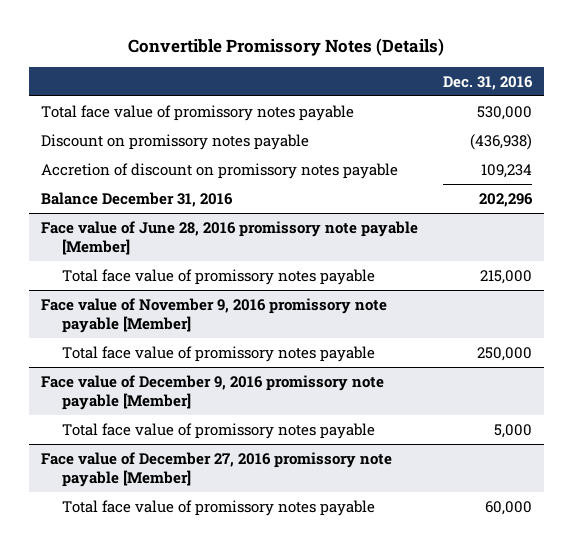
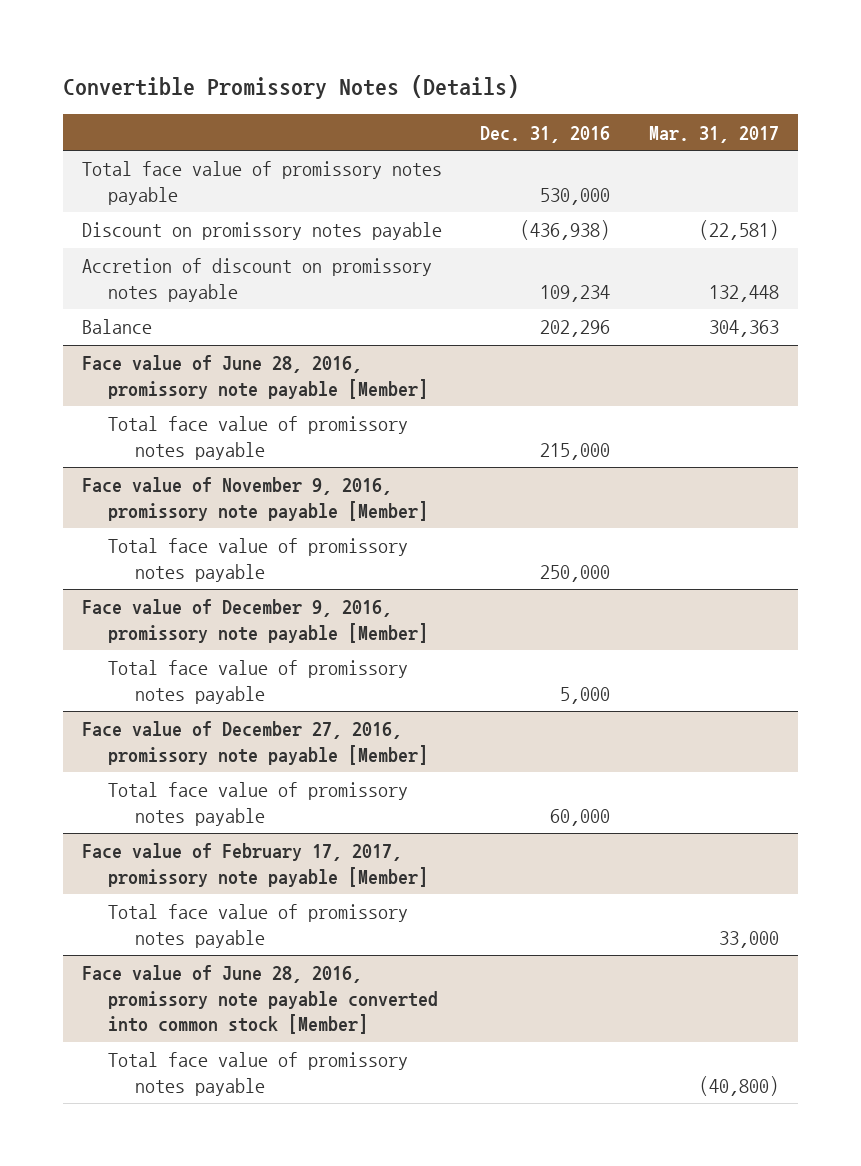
- | Dec. 31, 2016
+ | Dec. 31, 2016 | Mar. 31, 2017
- Balance December 31, 2016 | 202,296
- Face value of June 28, 2016 promissory note payable [Member]
+ Balance | 202,296 | 304,363
+ Face value of June 28, 2016, promissory note payable [Member]
- Face value of November 9, 2016 promissory note payable [Member]
+ Face value of November 9, 2016, promissory note payable [Member]
- Face value of December 9, 2016 promissory note payable [Member]
+ Face value of December 9, 2016, promissory note payable [Member]
- Face value of December 27, 2016 promissory note payable [Member]
+ Face value of December 27, 2016, promissory note payable [Member]
+ Face value of February 17, 2017, promissory note payable [Member]
+ Total face value of promissory notes payable | | 33,000
+ Face value of June 28, 2016, promissory note payable converted into common stock [Member]
+ Total face value of promissory notes payable | | (40,800)

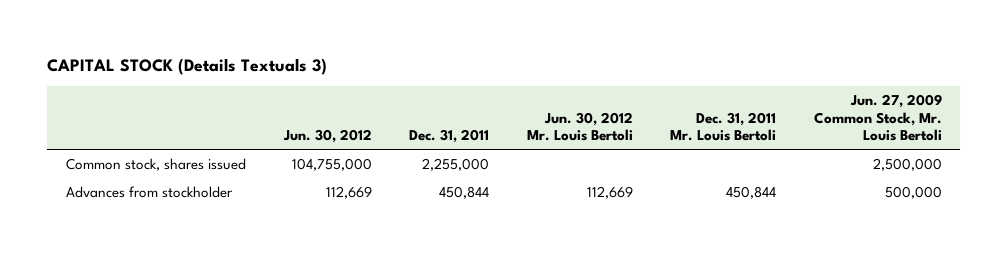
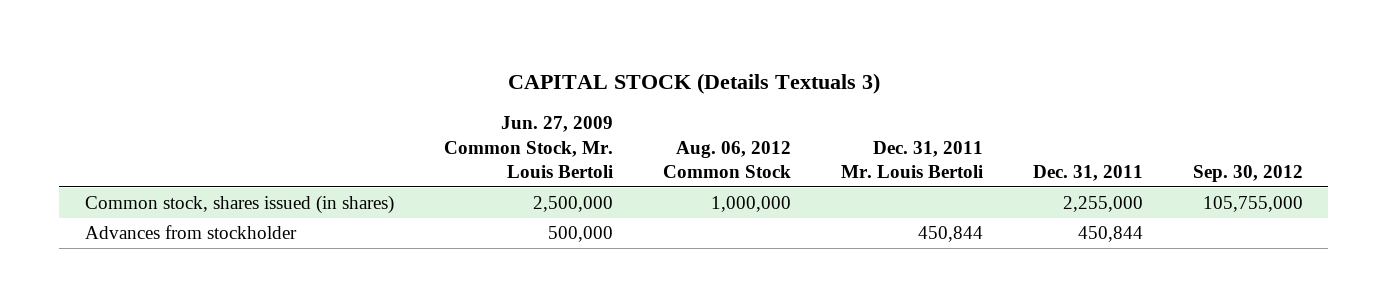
- | Jun. 30, 2012 | Dec. 31, 2011 | Jun. 30, 2012 Mr. Louis Bertoli | Dec. 31, 2011 Mr. Louis Bertoli | Jun. 27, 2009 Common Stock, Mr. Louis Bertoli
+ | Jun. 27, 2009 Common Stock, Mr. Louis Bertoli | Aug. 06, 2012 Common Stock | Dec. 31, 2011 Mr. Louis Bertoli | Dec. 31, 2011 | Sep. 30, 2012
- Common stock, shares issued | 104,755,000 | 2,255,000 | | | 2,500,000
+ Common stock, shares issued (in shares) | 2,500,000 | 1,000,000 | | 2,255,000 | 105,755,000

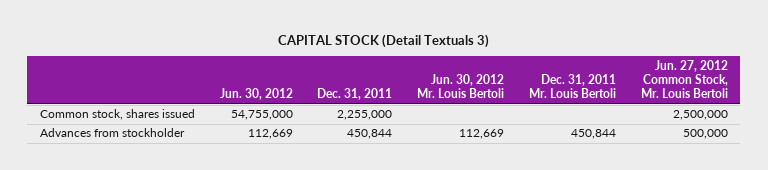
- CAPITAL STOCK (Details Textuals 3)
+ CAPITAL STOCK (Detail Textuals 3)
- | Jun. 27, 2009 Common Stock, Mr. Louis Bertoli | Aug. 06, 2012 Common Stock | Dec. 31, 2011 Mr. Louis Bertoli | Dec. 31, 2011 | Sep. 30, 2012
+ | Jun. 30, 2012 | Dec. 31, 2011 | Jun. 30, 2012 Mr. Louis Bertoli | Dec. 31, 2011 Mr. Louis Bertoli | Jun. 27, 2012 Common Stock, Mr. Louis Bertoli
- Common stock, shares issued (in shares) | 2,500,000 | 1,000,000 | | 2,255,000 | 105,755,000
+ Common stock, shares issued | 54,755,000 | 2,255,000 | | | 2,500,000

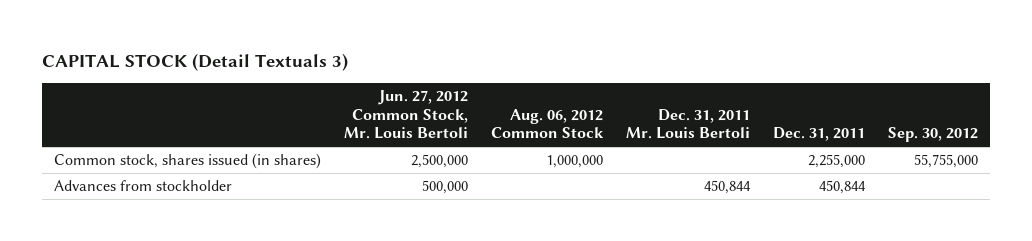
- | Jun. 30, 2012 | Dec. 31, 2011 | Jun. 30, 2012 Mr. Louis Bertoli | Dec. 31, 2011 Mr. Louis Bertoli | Jun. 27, 2012 Common Stock, Mr. Louis Bertoli
+ | Jun. 27, 2012 Common Stock, Mr. Louis Bertoli | Aug. 06, 2012 Common Stock | Dec. 31, 2011 Mr. Louis Bertoli | Dec. 31, 2011 | Sep. 30, 2012
- Common stock, shares issued | 54,755,000 | 2,255,000 | | | 2,500,000
+ Common stock, shares issued (in shares) | 2,500,000 | 1,000,000 | | 2,255,000 | 55,755,000

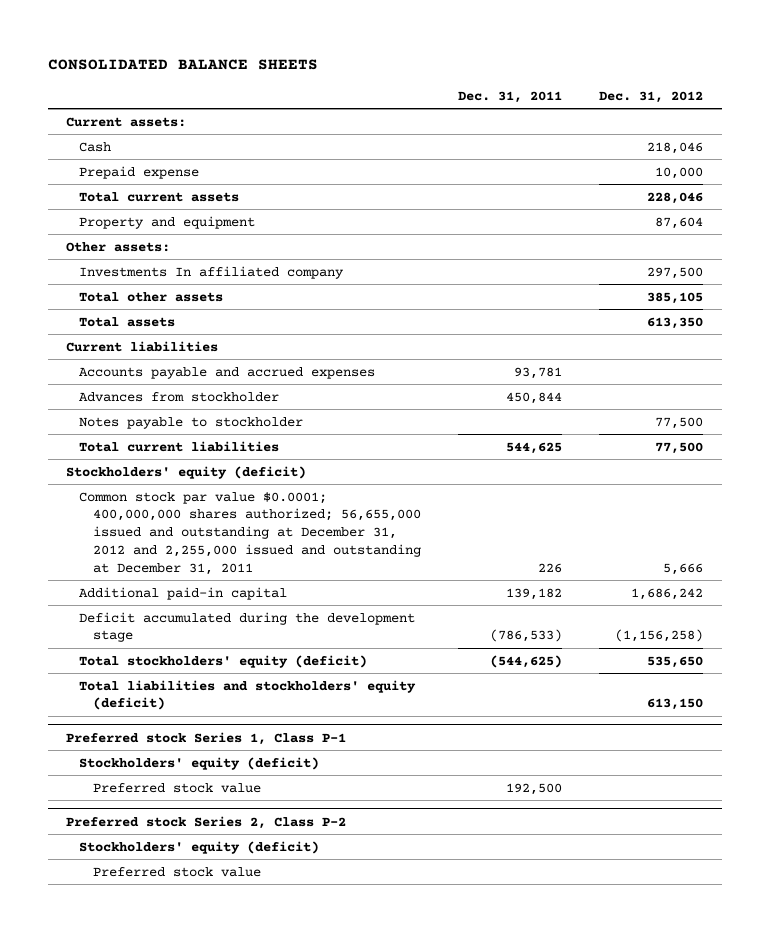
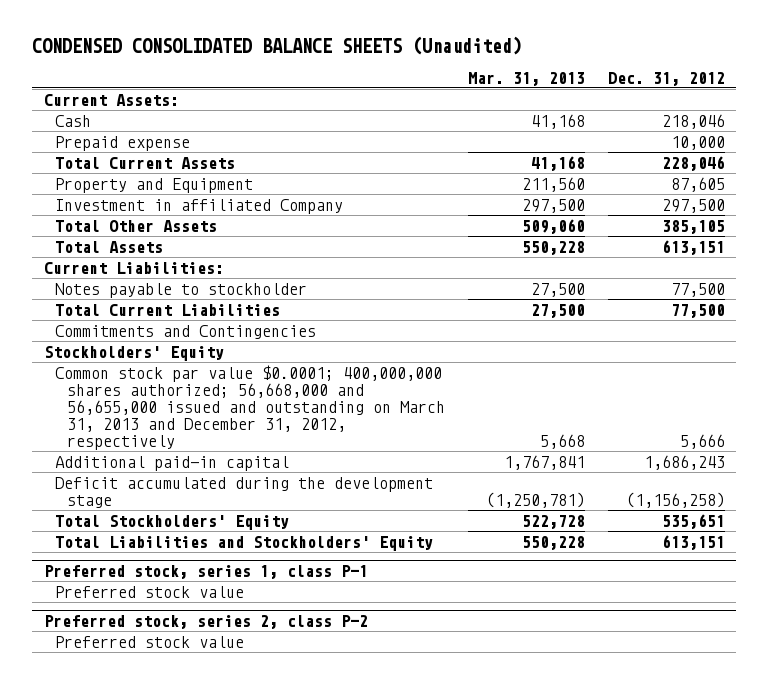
- CONSOLIDATED BALANCE SHEETS
+ CONDENSED CONSOLIDATED BALANCE SHEETS (Unaudited)
- | Dec. 31, 2011 | Dec. 31, 2012
+ | Mar. 31, 2013 | Dec. 31, 2012
- Current assets:
+ Current Assets:
- Total current assets | | 228,046
- Property and equipment | | 87,604
- Other assets:
- Investments In affiliated company | | 297,500
- Total other assets | | 385,105
- Total assets | | 613,350
- Current liabilities
- Accounts payable and accrued expenses | 93,781 |
- Advances from stockholder | 450,844 |
+ Total Current Assets | 41,168 | 228,046
+ Property and Equipment | 211,560 | 87,605
+ Investment in affiliated Company | 297,500 | 297,500
+ Total Other Assets | 509,060 | 385,105
+ Total Assets | 550,228 | 613,151
+ Current Liabilities:
- Total current liabilities | 544,625 | 77,500
- Stockholders' equity (deficit)
- Common stock par value $0.0001; 400,000,000 shares authorized; 56,655,000 issued and outstanding at December 31, 2012 and 2,255,000 issued and outstanding at December 31, 2011 | 226 | 5,666
- Additional paid-in capital | 139,182 | 1,686,242
+ Total Current Liabilities | 27,500 | 77,500
+ Commitments and Contingencies
+ Stockholders' Equity
+ Common stock par value $0.0001; 400,000,000 shares authorized; 56,668,000 and 56,655,000 issued and outstanding on March 31, 2013 and December 31, 2012, respectively | 5,668 | 5,666
+ Additional paid-in capital | 1,767,841 | 1,686,243
- Total stockholders' equity (deficit) | (544,625) | 535,650
- Total liabilities and stockholders' equity (deficit) | | 613,150
- Preferred stock Series 1, Class P-1
- Stockholders' equity (deficit)
+ Total Stockholders' Equity | 522,728 | 535,651
+ Total Liabilities and Stockholders' Equity | 550,228 | 613,151
+ Preferred stock, series 1, class P-1
- Preferred stock Series 2, Class P-2
- Stockholders' equity (deficit)
+ Preferred stock, series 2, class P-2

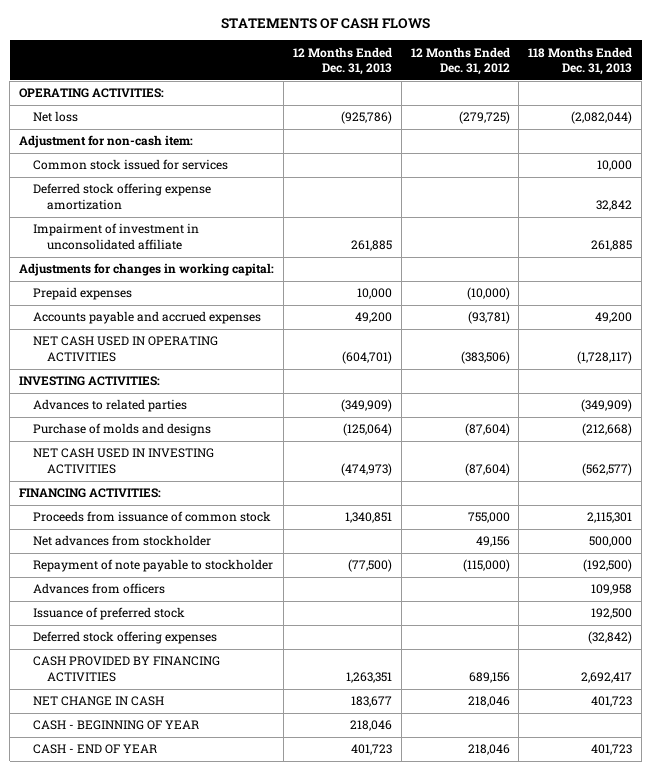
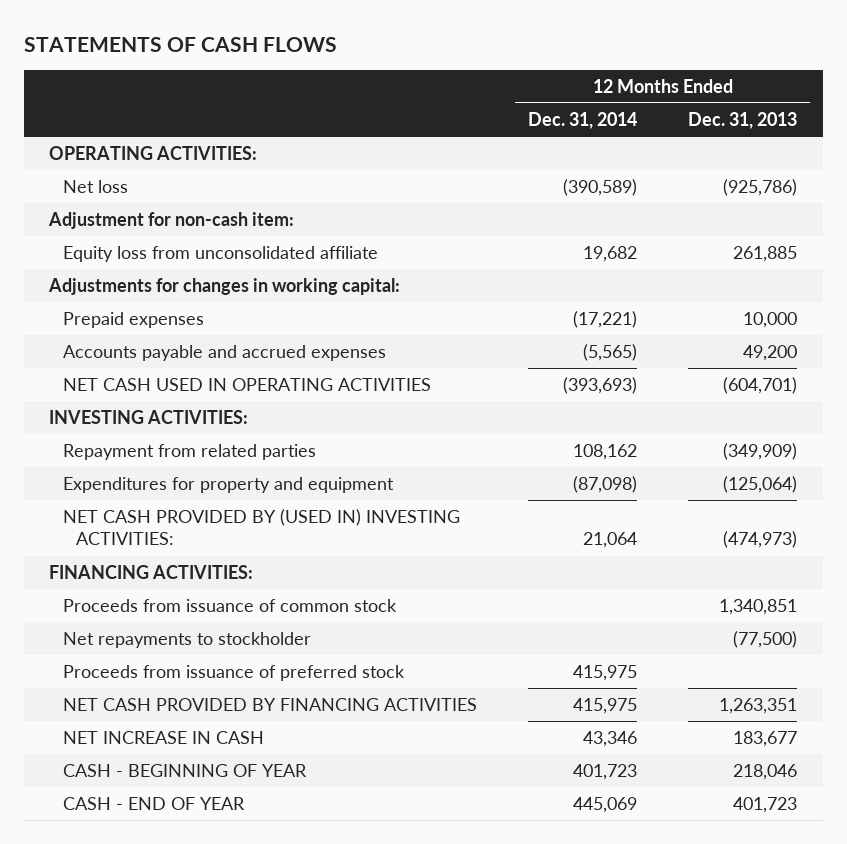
- | 12 Months Ended Dec. 31, 2013 | 12 Months Ended Dec. 31, 2012 | 118 Months Ended Dec. 31, 2013
+ | 12 Months Ended Dec. 31, 2014 | 12 Months Ended Dec. 31, 2013
- Common stock issued for services | | | 10,000
- Deferred stock offering expense amortization | | | 32,842
- Impairment of investment in unconsolidated affiliate | 261,885 | | 261,885
+ Equity loss from unconsolidated affiliate | 19,682 | 261,885
- Advances to related parties | (349,909) | | (349,909)
- Purchase of molds and designs | (125,064) | (87,604) | (212,668)
- NET CASH USED IN INVESTING ACTIVITIES | (474,973) | (87,604) | (562,577)
+ Repayment from related parties | 108,162 | (349,909)
+ Expenditures for property and equipment | (87,098) | (125,064)
+ NET CASH PROVIDED BY (USED IN) INVESTING ACTIVITIES: | 21,064 | (474,973)
- Net advances from stockholder | | 49,156 | 500,000
- Repayment of note payable to stockholder | (77,500) | (115,000) | (192,500)
- Advances from officers | | | 109,958
- Issuance of preferred stock | | | 192,500
- Deferred stock offering expenses | | | (32,842)
- CASH PROVIDED BY FINANCING ACTIVITIES | 1,263,351 | 689,156 | 2,692,417
- NET CHANGE IN CASH | 183,677 | 218,046 | 401,723
+ Net repayments to stockholder | | (77,500)
+ Proceeds from issuance of preferred stock | 415,975 |
+ NET CASH PROVIDED BY FINANCING ACTIVITIES | 415,975 | 1,263,351
+ NET INCREASE IN CASH | 43,346 | 183,677

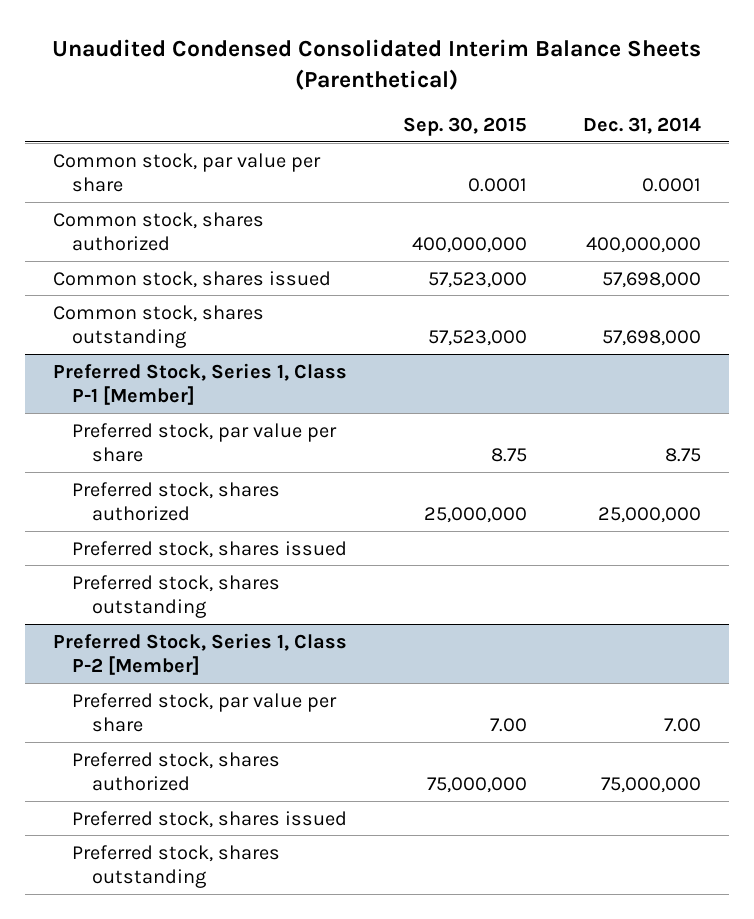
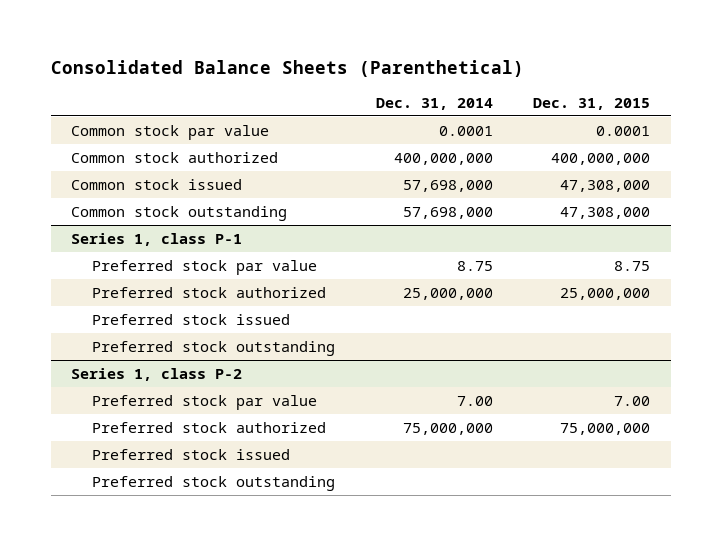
- Unaudited Condensed Consolidated Interim Balance Sheets (Parenthetical)
+ Consolidated Balance Sheets (Parenthetical)
- | Sep. 30, 2015 | Dec. 31, 2014
+ | Dec. 31, 2014 | Dec. 31, 2015
- Common stock, par value per share | 0.0001 | 0.0001
- Common stock, shares authorized | 400,000,000 | 400,000,000
- Common stock, shares issued | 57,523,000 | 57,698,000
- Common stock, shares outstanding | 57,523,000 | 57,698,000
- Preferred Stock, Series 1, Class P-1 [Member]
- Preferred stock, par value per share | 8.75 | 8.75
- Preferred stock, shares authorized | 25,000,000 | 25,000,000
- Preferred stock, shares issued
- Preferred stock, shares outstanding
- Preferred Stock, Series 1, Class P-2 [Member]
- Preferred stock, par value per share | 7.00 | 7.00
- Preferred stock, shares authorized | 75,000,000 | 75,000,000
- Preferred stock, shares issued
- Preferred stock, shares outstanding
+ Common stock par value | 0.0001 | 0.0001
+ Common stock authorized | 400,000,000 | 400,000,000
+ Common stock issued | 57,698,000 | 47,308,000
+ Common stock outstanding | 57,698,000 | 47,308,000
+ Series 1, class P-1
+ Preferred stock par value | 8.75 | 8.75
+ Preferred stock authorized | 25,000,000 | 25,000,000
+ Preferred stock issued
+ Preferred stock outstanding
+ Series 1, class P-2
+ Preferred stock par value | 7.00 | 7.00
+ Preferred stock authorized | 75,000,000 | 75,000,000
+ Preferred stock issued
+ Preferred stock outstanding

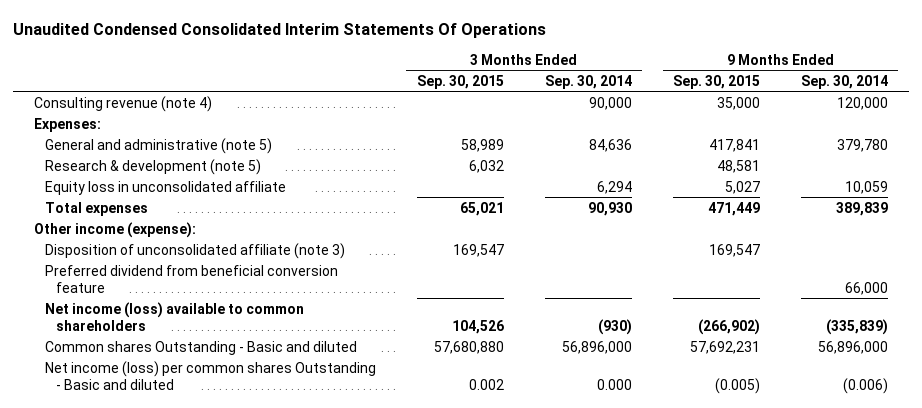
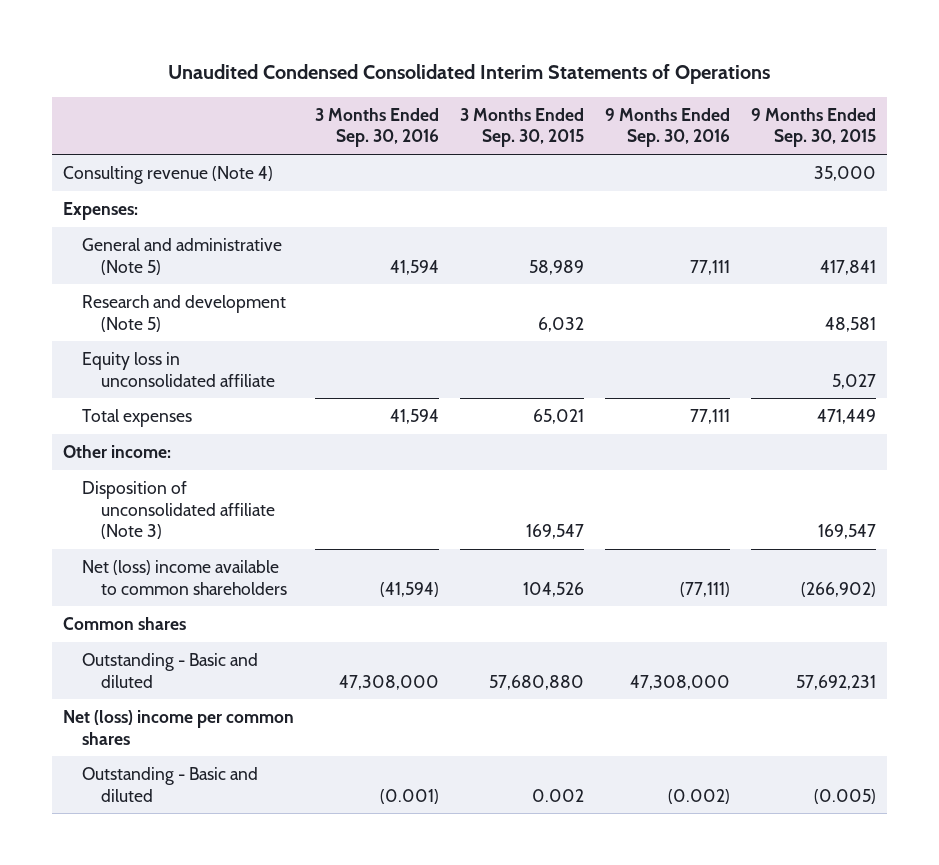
- Unaudited Condensed Consolidated Interim Statements Of Operations
+ Unaudited Condensed Consolidated Interim Statements of Operations
- | 3 Months Ended Sep. 30, 2015 | 3 Months Ended Sep. 30, 2014 | 9 Months Ended Sep. 30, 2015 | 9 Months Ended Sep. 30, 2014
+ | 3 Months Ended Sep. 30, 2016 | 3 Months Ended Sep. 30, 2015 | 9 Months Ended Sep. 30, 2016 | 9 Months Ended Sep. 30, 2015
- Consulting revenue (note 4) | | 90,000 | 35,000 | 120,000
+ Consulting revenue (Note 4) | | | | 35,000
- General and administrative (note 5) | 58,989 | 84,636 | 417,841 | 379,780
- Research & development (note 5) | 6,032 | | 48,581 |
+ General and administrative (Note 5) | 41,594 | 58,989 | 77,111 | 417,841
+ Research and development (Note 5) | | 6,032 | | 48,581
- Other income (expense):
- Disposition of unconsolidated affiliate (note 3) | 169,547 | | 169,547 |
- Preferred dividend from beneficial conversion feature | | | | 66,000
- Net income (loss) available to common shareholders | 104,526 | (930) | (266,902) | (335,839)
- Common shares Outstanding - Basic and diluted | 57,680,880 | 56,896,000 | 57,692,231 | 56,896,000
- Net income (loss) per common shares Outstanding - Basic and diluted | 0.002 | 0.000 | (0.005) | (0.006)
+ Other income:
+ Disposition of unconsolidated affiliate (Note 3) | | 169,547 | | 169,547
+ Net (loss) income available to common shareholders | (41,594) | 104,526 | (77,111) | (266,902)
+ Common shares
+ Outstanding - Basic and diluted | 47,308,000 | 57,680,880 | 47,308,000 | 57,692,231
+ Net (loss) income per common shares
+ Outstanding - Basic and diluted | (0.001) | 0.002 | (0.002) | (0.005)

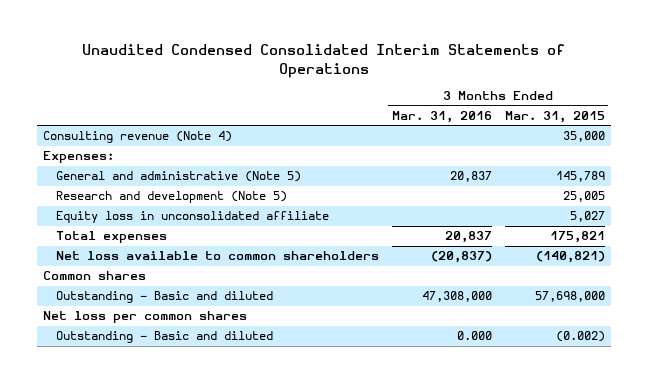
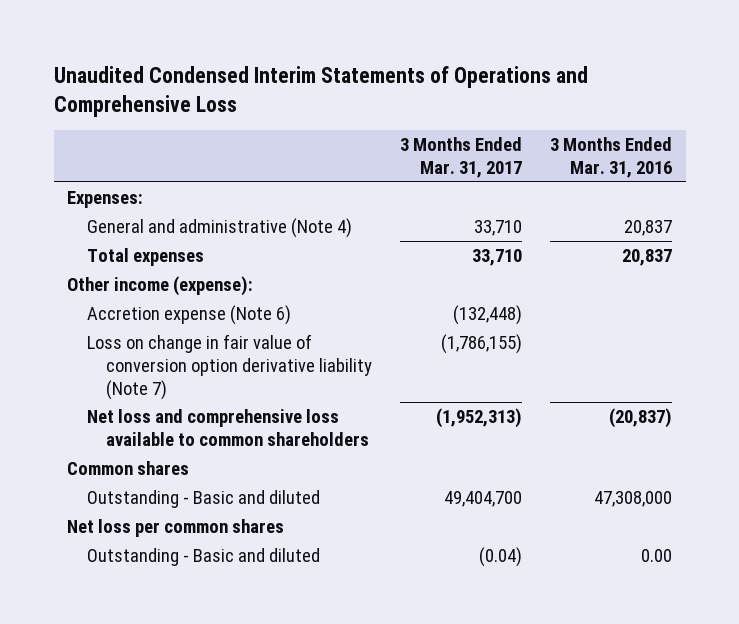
- Unaudited Condensed Consolidated Interim Statements of Operations
+ Unaudited Condensed Interim Statements of Operations and Comprehensive Loss
- | 3 Months Ended Mar. 31, 2016 | 3 Months Ended Mar. 31, 2015
+ | 3 Months Ended Mar. 31, 2017 | 3 Months Ended Mar. 31, 2016
- Consulting revenue (Note 4) | | 35,000
- General and administrative (Note 5) | 20,837 | 145,789
- Research and development (Note 5) | | 25,005
- Equity loss in unconsolidated affiliate | | 5,027
+ General and administrative (Note 4) | 33,710 | 20,837
- Net loss available to common shareholders | (20,837) | (140,821)
+ Other income (expense):
+ Accretion expense (Note 6) | (132,448) |
+ Loss on change in fair value of conversion option derivative liability (Note 7) | (1,786,155) |
+ Net loss and comprehensive loss available to common shareholders | (1,952,313) | (20,837)
- Outstanding - Basic and diluted | 0.000 | (0.002)
+ Outstanding - Basic and diluted | (0.04) | 0.00

